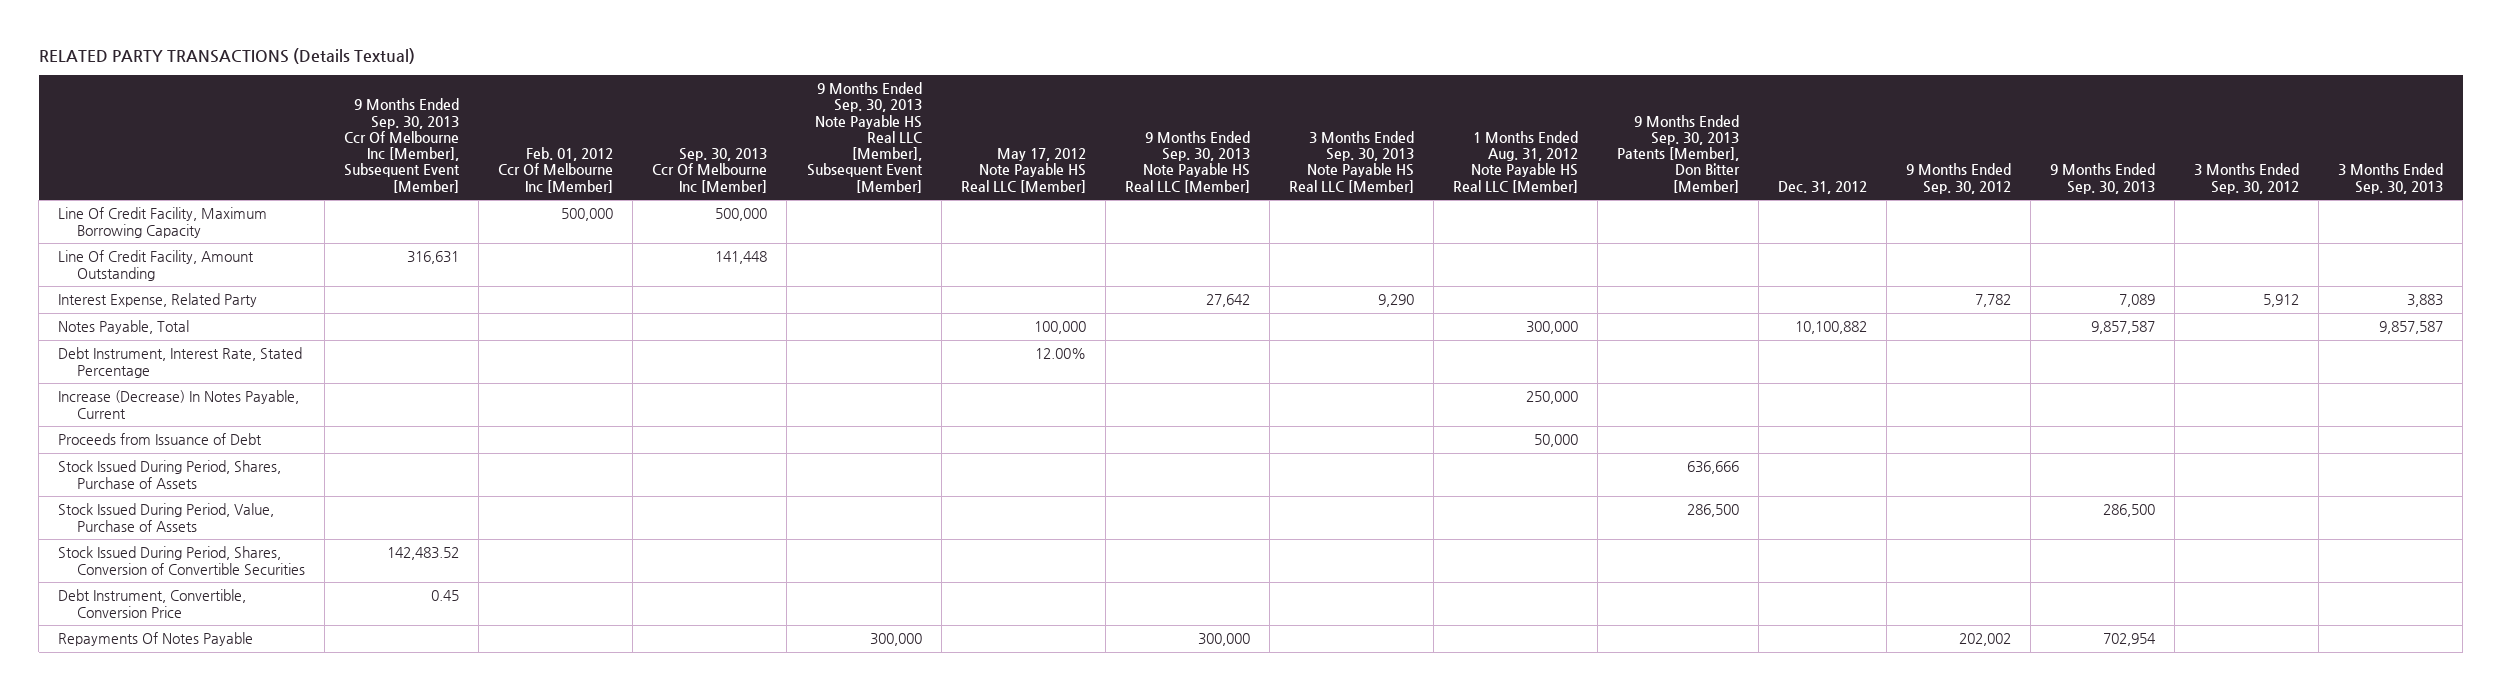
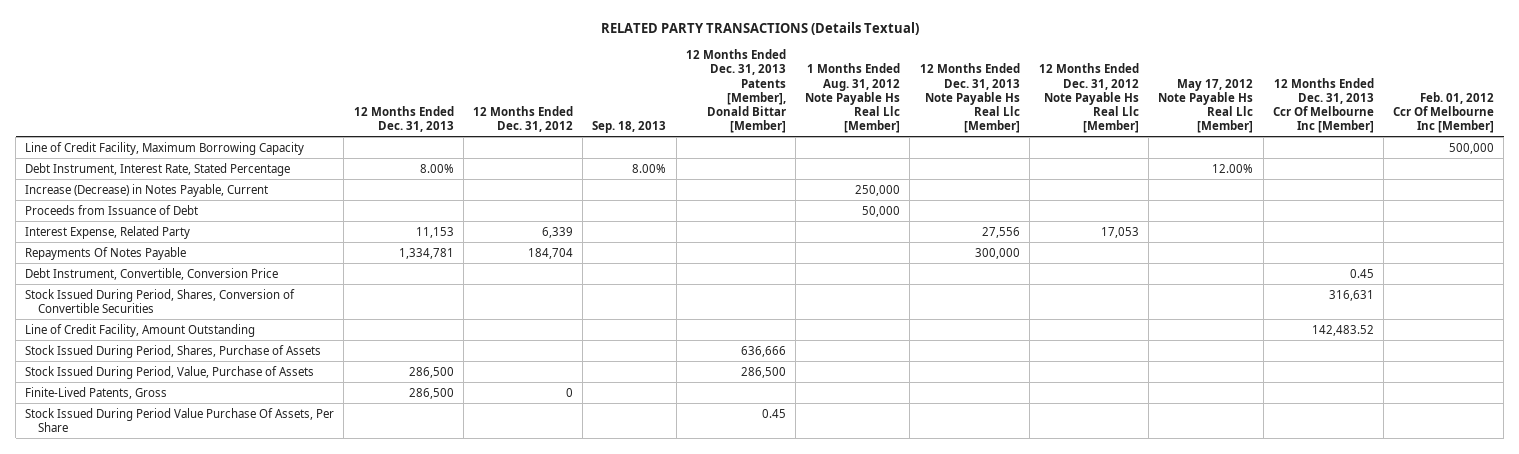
- | 9 Months Ended Sep. 30, 2013 Ccr Of Melbourne Inc [Member], Subsequent Event [Member] | Feb. 01, 2012 Ccr Of Melbourne Inc [Member] | Sep. 30, 2013 Ccr Of Melbourne Inc [Member] | 9 Months Ended Sep. 30, 2013 Note Payable HS Real LLC [Member], Subsequent Event [Member] | May 17, 2012 Note Payable HS Real LLC [Member] | 9 Months Ended Sep. 30, 2013 Note Payable HS Real LLC [Member] | 3 Months Ended Sep. 30, 2013 Note Payable HS Real LLC [Member] | 1 Months Ended Aug. 31, 2012 Note Payable HS Real LLC [Member] | 9 Months Ended Sep. 30, 2013 Patents [Member], Don Bitter [Member] | Dec. 31, 2012 | 9 Months Ended Sep. 30, 2012 | 9 Months Ended Sep. 30, 2013 | 3 Months Ended Sep. 30, 2012 | 3 Months Ended Sep. 30, 2013
+ | 12 Months Ended Dec. 31, 2013 | 12 Months Ended Dec. 31, 2012 | Sep. 18, 2013 | 12 Months Ended Dec. 31, 2013 Patents [Member], Donald Bittar [Member] | 1 Months Ended Aug. 31, 2012 Note Payable Hs Real Llc [Member] | 12 Months Ended Dec. 31, 2013 Note Payable Hs Real Llc [Member] | 12 Months Ended Dec. 31, 2012 Note Payable Hs Real Llc [Member] | May 17, 2012 Note Payable Hs Real Llc [Member] | 12 Months Ended Dec. 31, 2013 Ccr Of Melbourne Inc [Member] | Feb. 01, 2012 Ccr Of Melbourne Inc [Member]
- Line Of Credit Facility, Maximum Borrowing Capacity | | 500,000 | 500,000 | | | | | | | | | | |
- Line Of Credit Facility, Amount Outstanding | 316,631 | | 141,448 | | | | | | | | | | |
- Notes Payable, Total | | | | | 100,000 | | | 300,000 | | 10,100,882 | | 9,857,587 | | 9,857,587
+ Line of Credit Facility, Maximum Borrowing Capacity | | | | | | | | | | 500,000
- Increase (Decrease) In Notes Payable, Current | | | | | | | | 250,000 | | | | | |
+ Increase (Decrease) in Notes Payable, Current | | | | | 250,000 | | | | |
moved down: Interest Expense, Related Party | 11,153 | 6,339 | | | | 27,556 | 17,053 | | |
moved up: Repayments Of Notes Payable | 1,334,781 | 184,704 | | | | 300,000 | | | |
moved up: Debt Instrument, Convertible, Conversion Price | | | | | | | | | 0.45 |
moved up: Stock Issued During Period, Shares, Conversion of Convertible Securities | | | | | | | | | 316,631 |
+ Line of Credit Facility, Amount Outstanding | | | | | | | | | 142,483.52 |
+ Finite-Lived Patents, Gross | 286,500 | 0 | | | | | | | |
+ Stock Issued During Period Value Purchase Of Assets, Per Share | | | | 0.45 | | | | | |

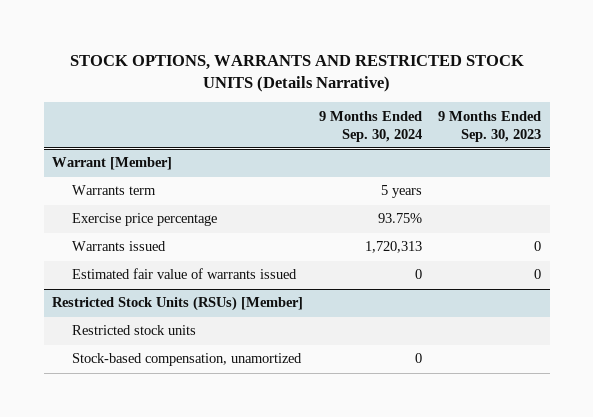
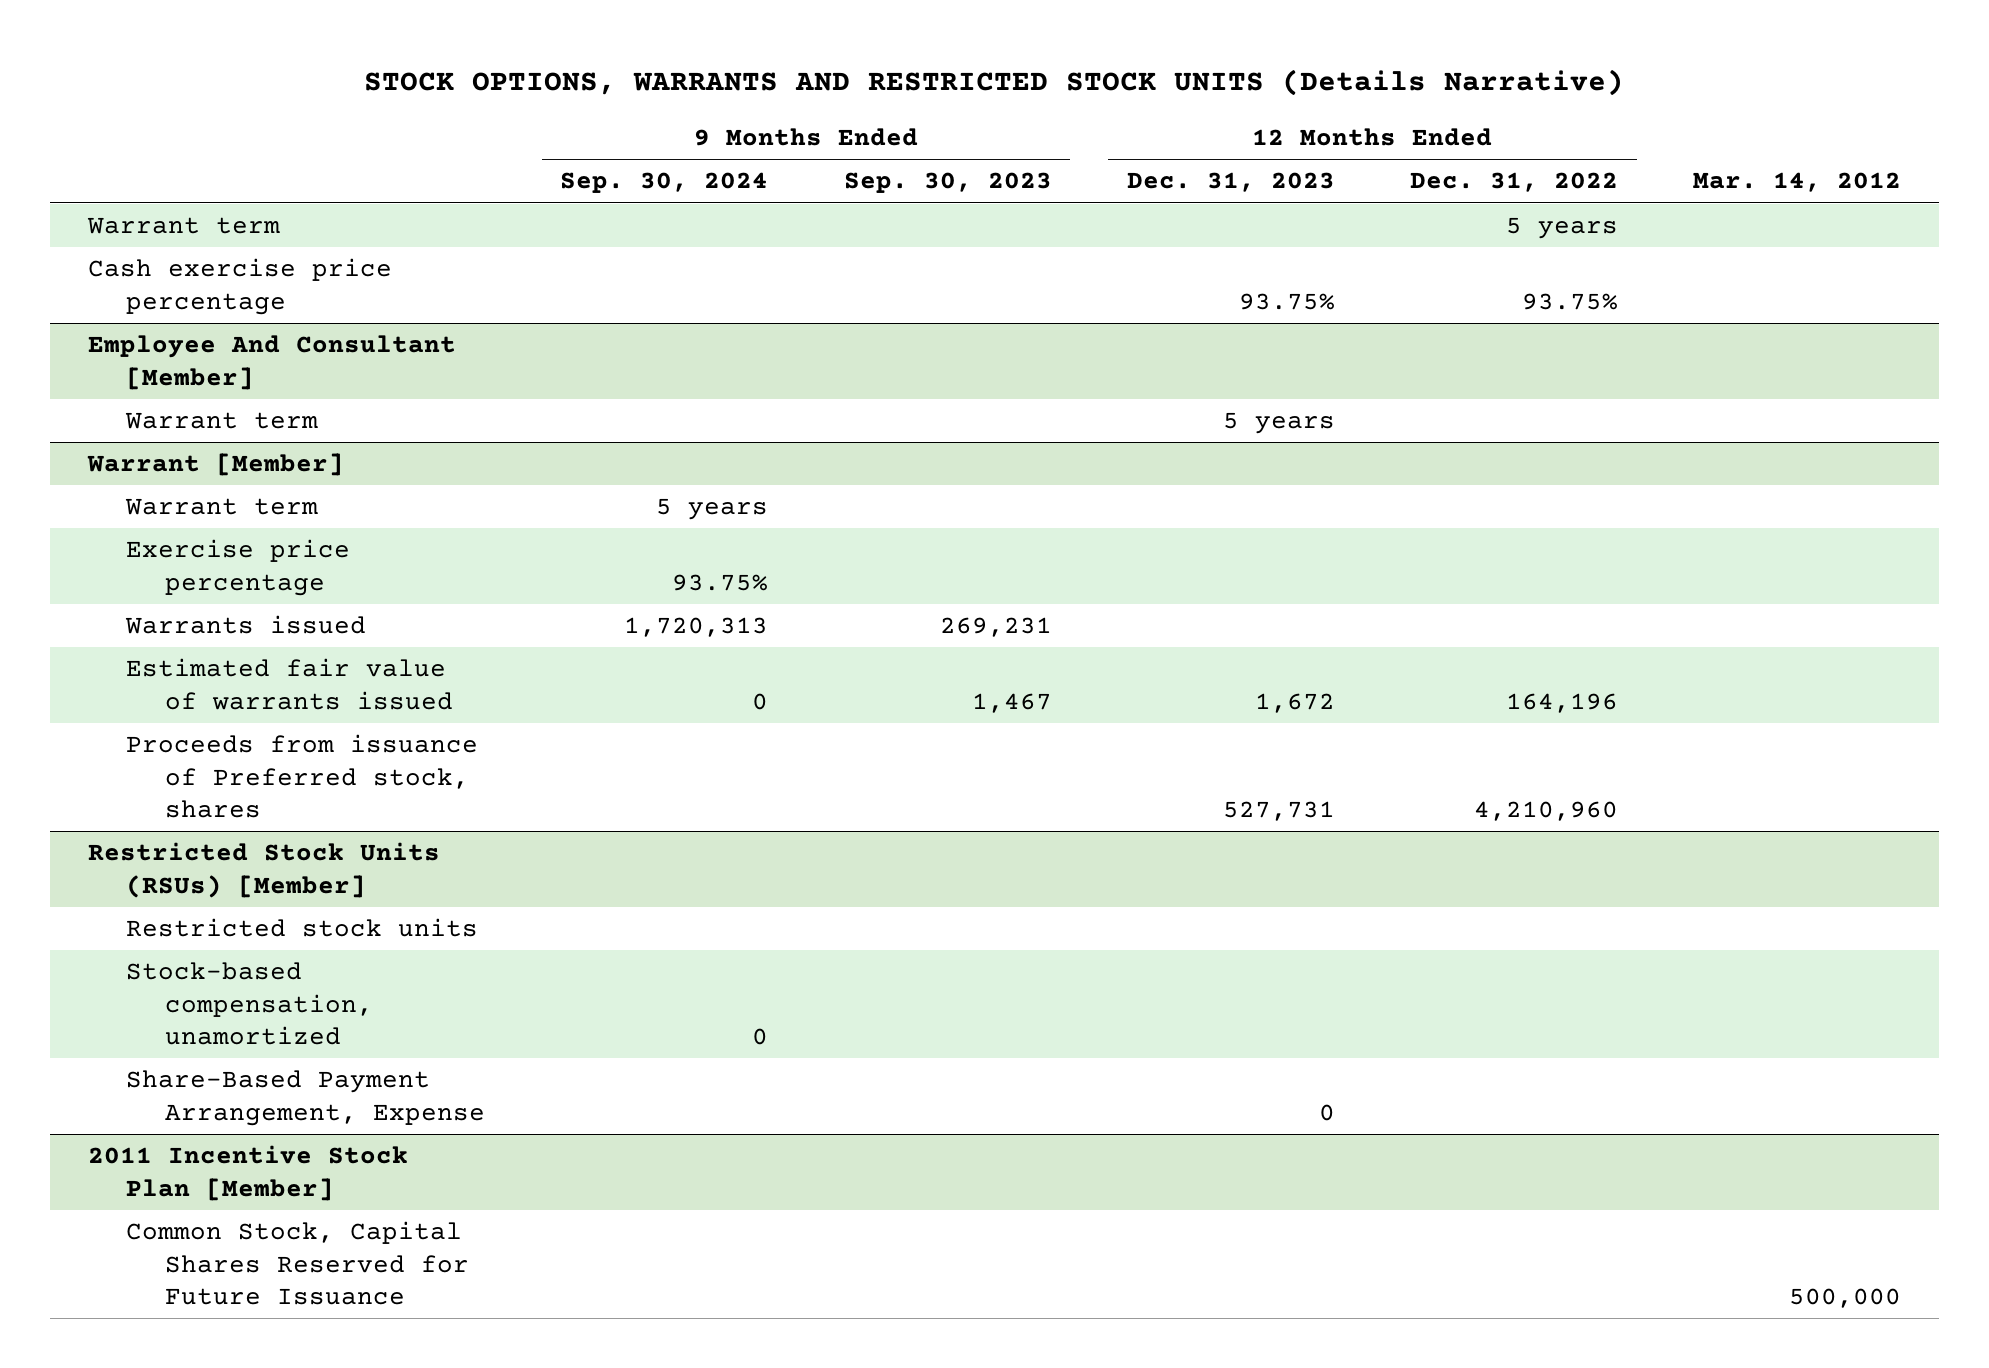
- | 9 Months Ended Sep. 30, 2024 | 9 Months Ended Sep. 30, 2023
+ | 9 Months Ended Sep. 30, 2024 | 9 Months Ended Sep. 30, 2023 | 12 Months Ended Dec. 31, 2023 | 12 Months Ended Dec. 31, 2022 | Mar. 14, 2012
+ Warrant term | | | | 5 years |
+ Cash exercise price percentage | | | 93.75% | 93.75% |
+ Employee And Consultant [Member]
+ Warrant term | | | 5 years | |
@ Warrant [Member]
- Warrants term | 5 years |
+ Warrant term | 5 years | | | |
- Warrants issued | 1,720,313 | 0
- Estimated fair value of warrants issued | 0 | 0
+ Warrants issued | 1,720,313 | 269,231 | | |
+ Estimated fair value of warrants issued | 0 | 1,467 | 1,672 | 164,196 |
+ Proceeds from issuance of Preferred stock, shares | | | 527,731 | 4,210,960 |
@ Restricted Stock Units (RSUs) [Member]
+ Share-Based Payment Arrangement, Expense | | | 0 | |
+ 2011 Incentive Stock Plan [Member]
+ Common Stock, Capital Shares Reserved for Future Issuance | | | | | 500,000

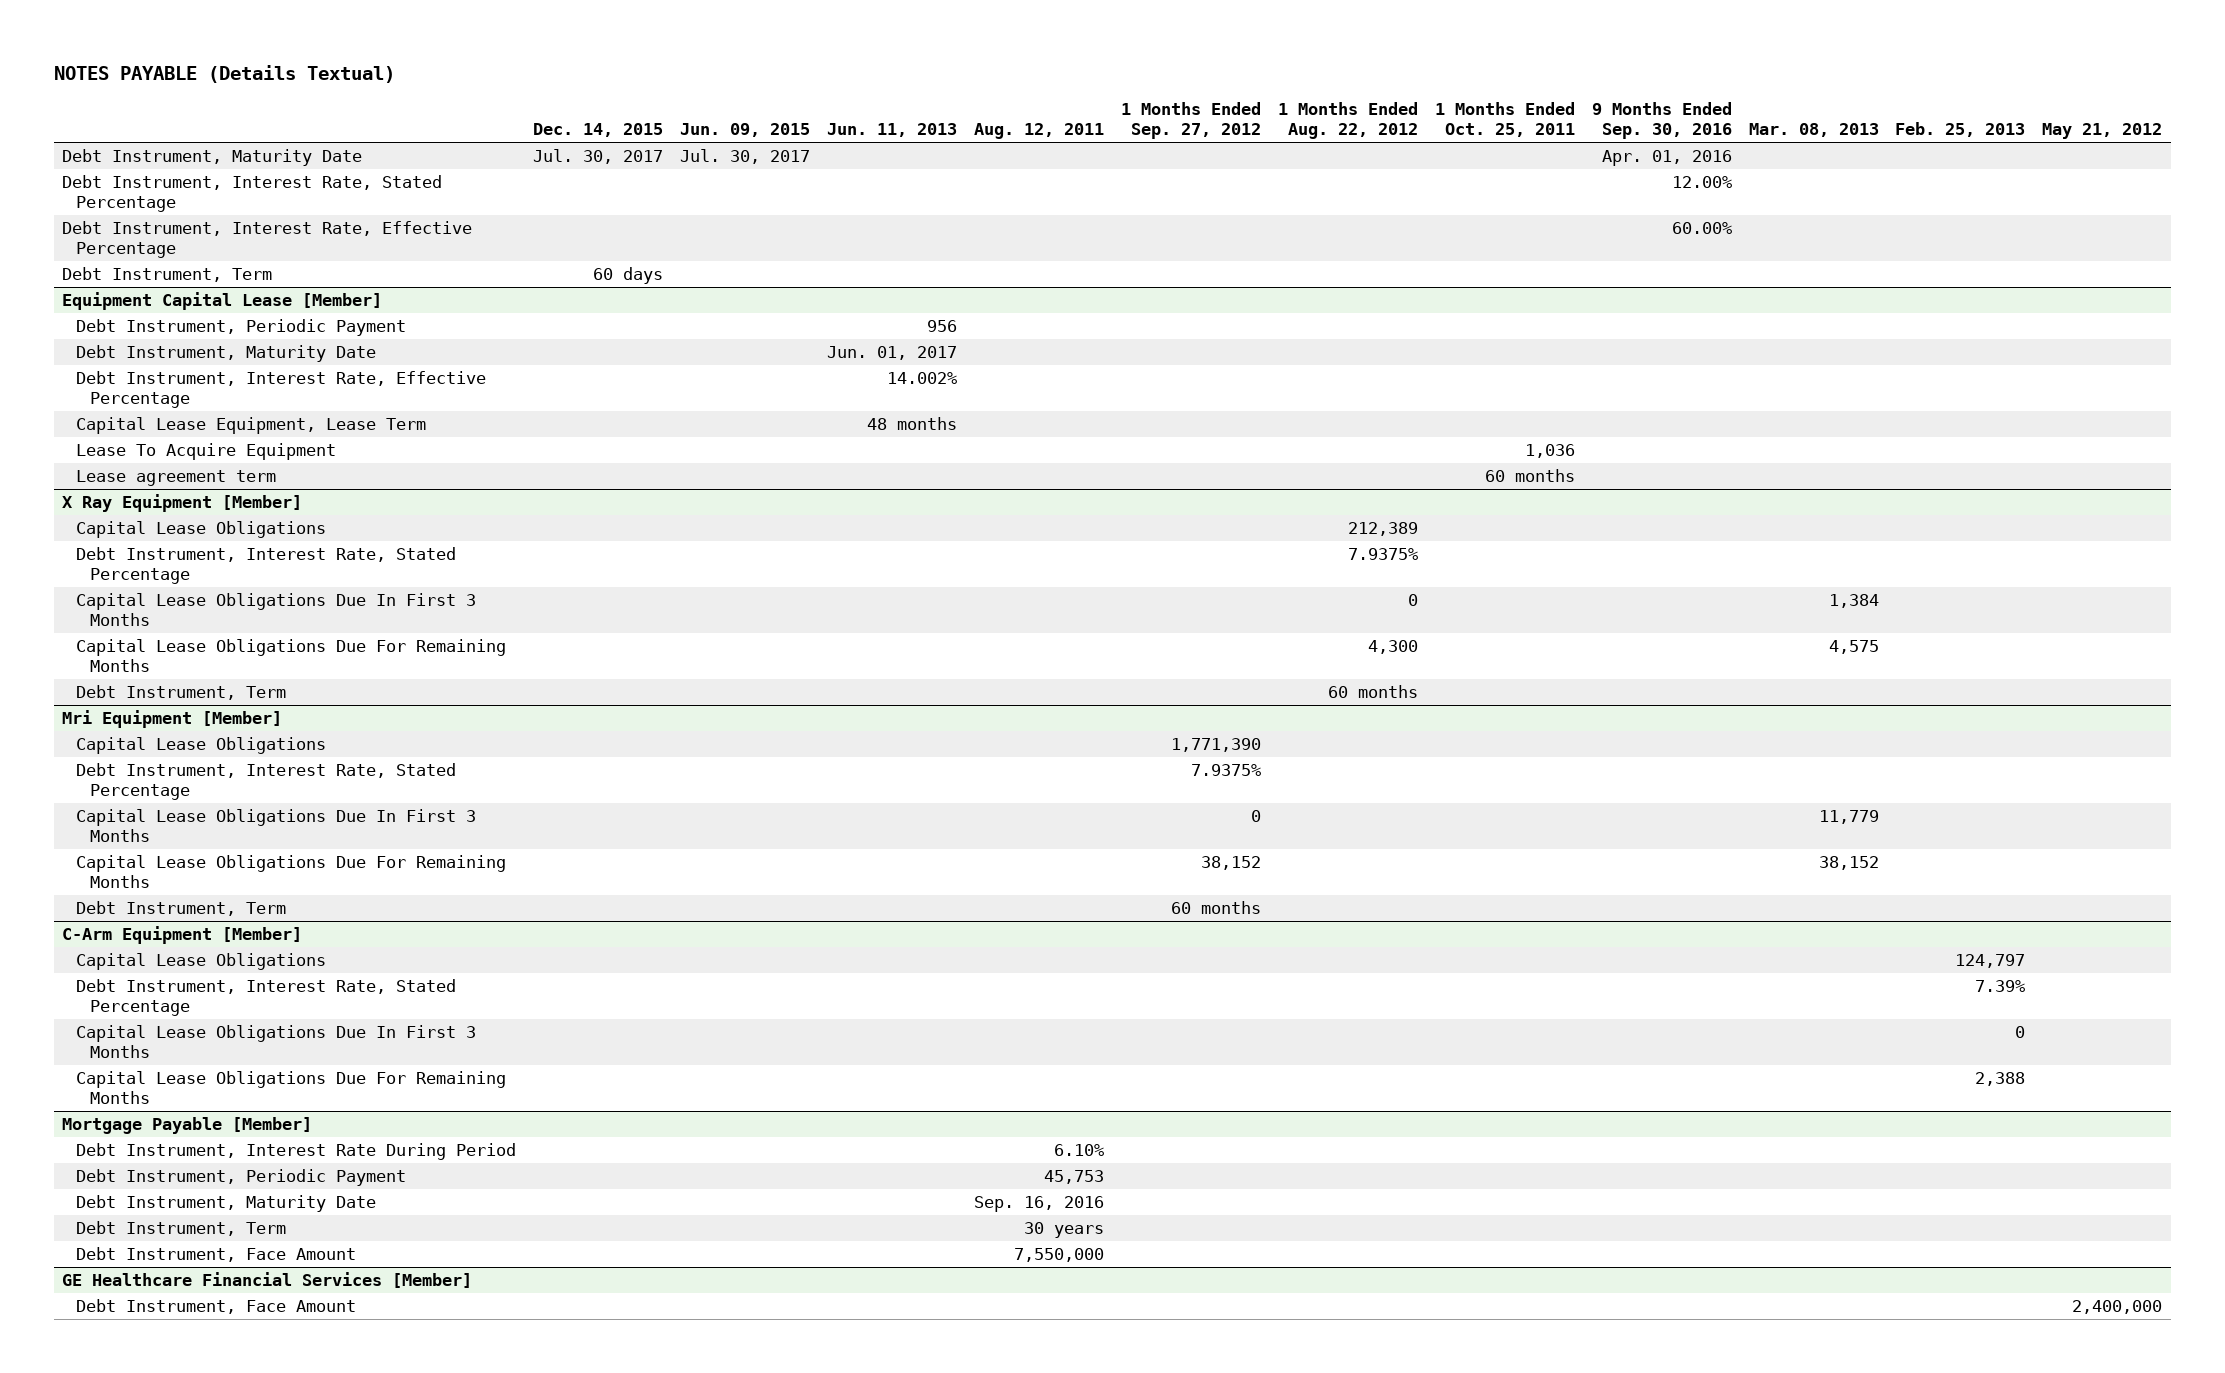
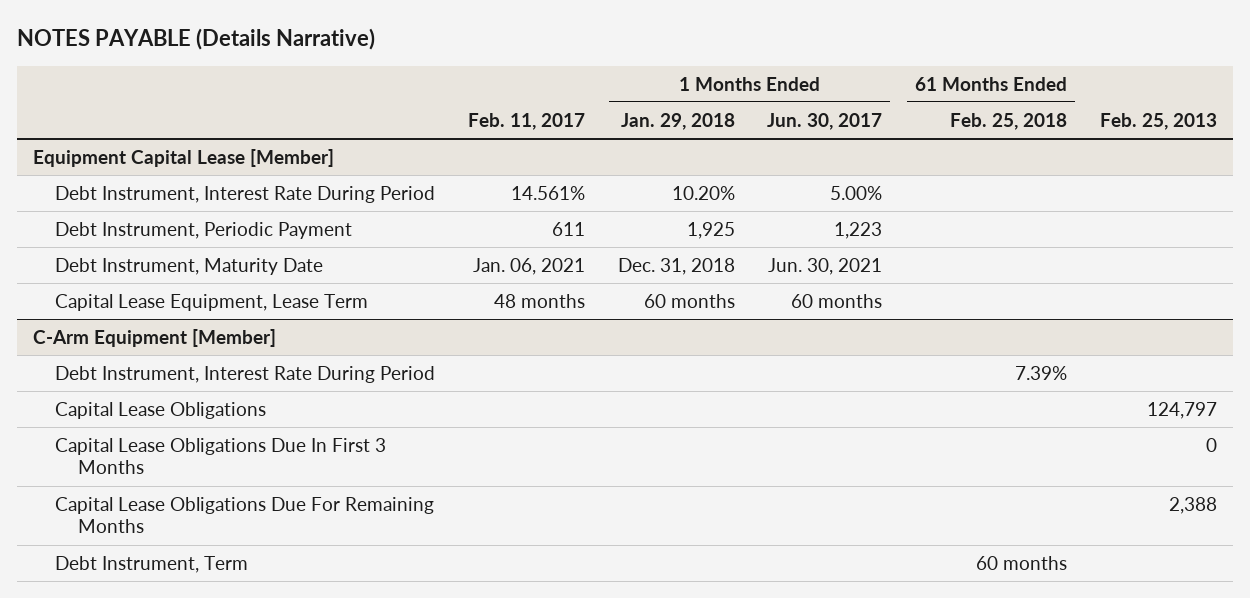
- NOTES PAYABLE (Details Textual)
+ NOTES PAYABLE (Details Narrative)
- | Dec. 14, 2015 | Jun. 09, 2015 | Jun. 11, 2013 | Aug. 12, 2011 | 1 Months Ended Sep. 27, 2012 | 1 Months Ended Aug. 22, 2012 | 1 Months Ended Oct. 25, 2011 | 9 Months Ended Sep. 30, 2016 | Mar. 08, 2013 | Feb. 25, 2013 | May 21, 2012
+ | Feb. 11, 2017 | 1 Months Ended Jan. 29, 2018 | 1 Months Ended Jun. 30, 2017 | 61 Months Ended Feb. 25, 2018 | Feb. 25, 2013
- Debt Instrument, Maturity Date | Jul. 30, 2017 | Jul. 30, 2017 | | | | | | Apr. 01, 2016 | | |
- Debt Instrument, Interest Rate, Stated Percentage | | | | | | | | 12.00% | | |
- Debt Instrument, Interest Rate, Effective Percentage | | | | | | | | 60.00% | | |
- Debt Instrument, Term | 60 days | | | | | | | | | |
@ Equipment Capital Lease [Member]
+ Debt Instrument, Interest Rate During Period | 14.561% | 10.20% | 5.00% | |
- Debt Instrument, Interest Rate, Effective Percentage | | | 14.002% | | | | | | | |
- Lease To Acquire Equipment | | | | | | | 1,036 | | | |
- Lease agreement term | | | | | | | 60 months | | | |
- X Ray Equipment [Member]
- Capital Lease Obligations | | | | | | 212,389 | | | | |
- Debt Instrument, Interest Rate, Stated Percentage | | | | | | 7.9375% | | | | |
- Capital Lease Obligations Due In First 3 Months | | | | | | 0 | | | 1,384 | |
- Capital Lease Obligations Due For Remaining Months | | | | | | 4,300 | | | 4,575 | |
- Debt Instrument, Term | | | | | | 60 months | | | | |
- Mri Equipment [Member]
- Capital Lease Obligations | | | | | 1,771,390 | | | | | |
- Debt Instrument, Interest Rate, Stated Percentage | | | | | 7.9375% | | | | | |
- Capital Lease Obligations Due In First 3 Months | | | | | 0 | | | | 11,779 | |
- Capital Lease Obligations Due For Remaining Months | | | | | 38,152 | | | | 38,152 | |
- Debt Instrument, Term | | | | | 60 months | | | | | |
@ C-Arm Equipment [Member]
+ Debt Instrument, Interest Rate During Period | | | | 7.39% |
- Debt Instrument, Interest Rate, Stated Percentage | | | | | | | | | | 7.39% |
- Mortgage Payable [Member]
- Debt Instrument, Interest Rate During Period | | | | 6.10% | | | | | | |
- Debt Instrument, Periodic Payment | | | | 45,753 | | | | | | |
- Debt Instrument, Maturity Date | | | | Sep. 16, 2016 | | | | | | |
- Debt Instrument, Term | | | | 30 years | | | | | | |
- Debt Instrument, Face Amount | | | | 7,550,000 | | | | | | |
- GE Healthcare Financial Services [Member]
- Debt Instrument, Face Amount | | | | | | | | | | | 2,400,000
@ C-Arm Equipment [Member]
+ Debt Instrument, Term | | | | 60 months |

